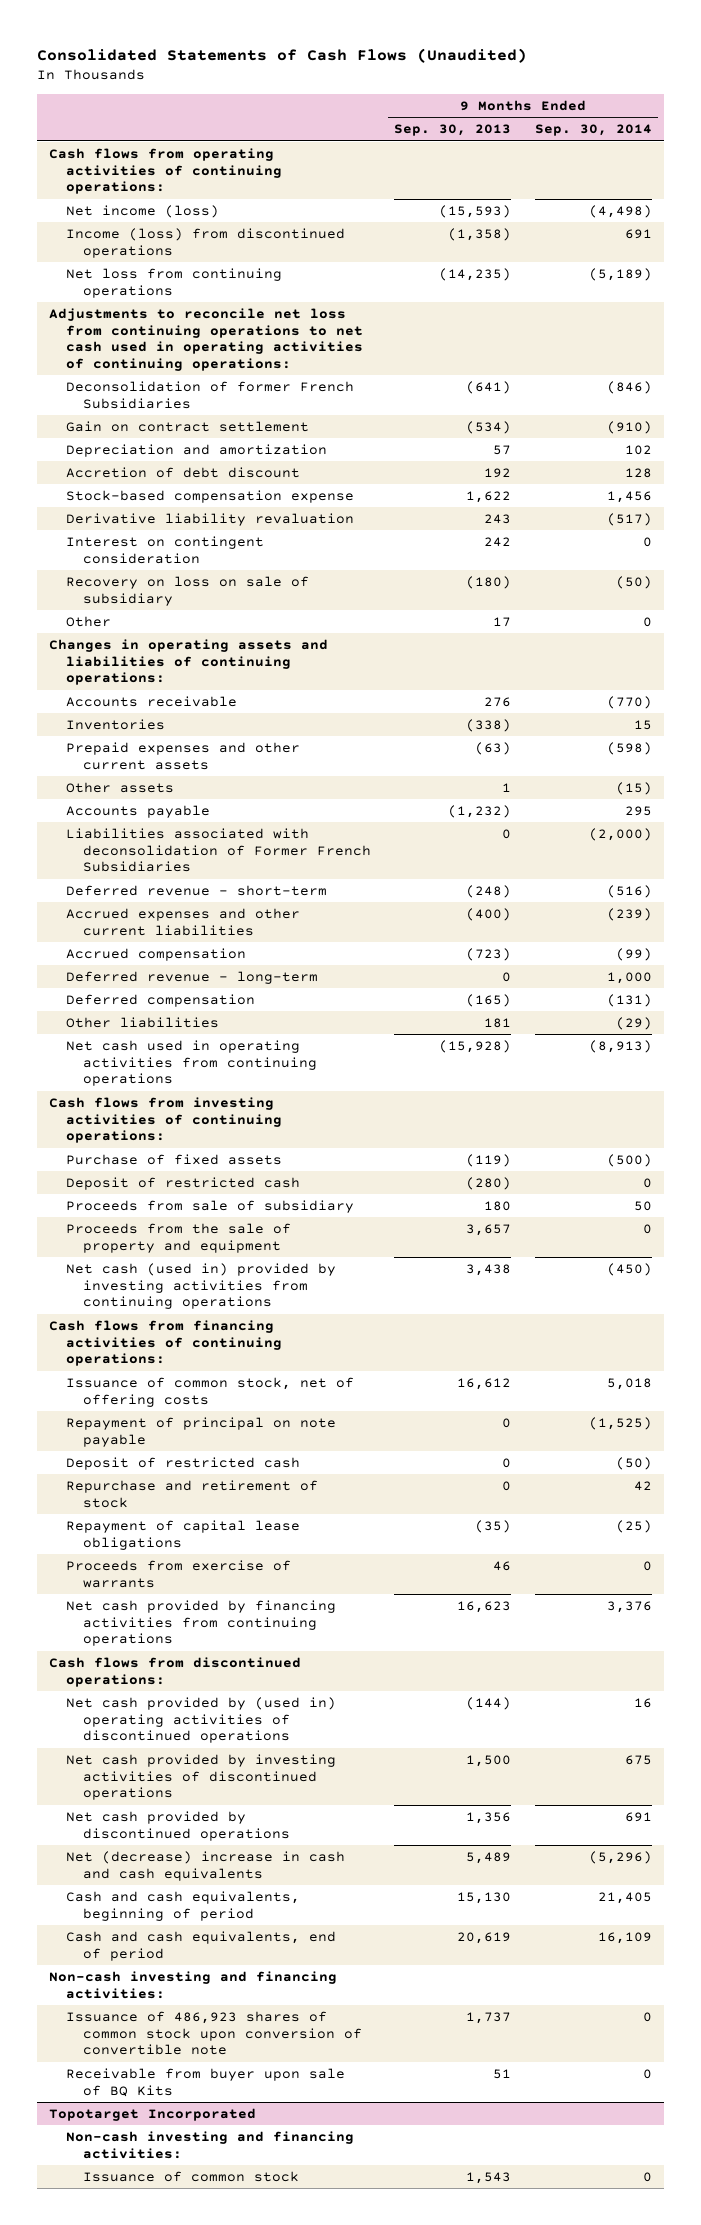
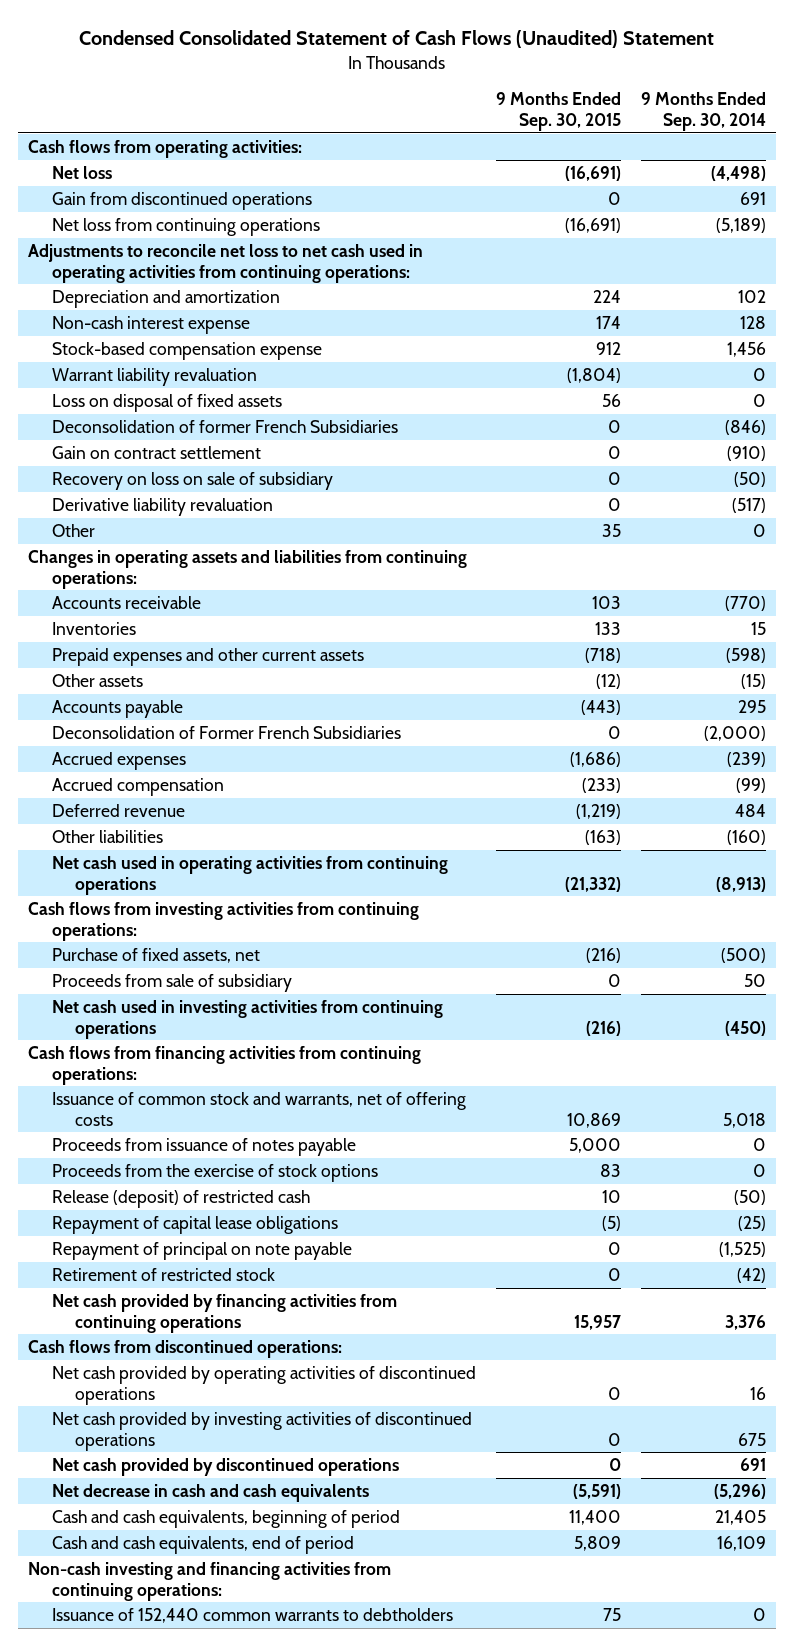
- Consolidated Statements of Cash Flows (Unaudited)
+ Condensed Consolidated Statement of Cash Flows (Unaudited) Statement
- | 9 Months Ended Sep. 30, 2013 | 9 Months Ended Sep. 30, 2014
+ | 9 Months Ended Sep. 30, 2015 | 9 Months Ended Sep. 30, 2014
- Cash flows from operating activities of continuing operations:
- Net income (loss) | (15,593) | (4,498)
- Income (loss) from discontinued operations | (1,358) | 691
+ Cash flows from operating activities:
+ Net loss | (16,691) | (4,498)
+ Gain from discontinued operations | 0 | 691
- Adjustments to reconcile net loss from continuing operations to net cash used in operating activities of continuing operations:
+ Adjustments to reconcile net loss to net cash used in operating activities from continuing operations:
- Accretion of debt discount | 192 | 128
+ Non-cash interest expense | 174 | 128
- Interest on contingent consideration | 242 | 0
+ Warrant liability revaluation | (1,804) | 0
+ Loss on disposal of fixed assets | 56 | 0
moved down: Deconsolidation of former French Subsidiaries | 0 | (846)
moved down: Gain on contract settlement | 0 | (910)
moved down: Derivative liability revaluation | 0 | (517)
- Changes in operating assets and liabilities of continuing operations:
+ Changes in operating assets and liabilities from continuing operations:
- Liabilities associated with deconsolidation of Former French Subsidiaries | 0 | (2,000)
- Deferred revenue - short-term | (248) | (516)
- Accrued expenses and other current liabilities | (400) | (239)
+ Deconsolidation of Former French Subsidiaries | 0 | (2,000)
+ Accrued expenses | (1,686) | (239)
- Deferred revenue - long-term | 0 | 1,000
- Deferred compensation | (165) | (131)
- Other liabilities | 181 | (29)
+ Deferred revenue | (1,219) | 484
+ Other liabilities | (163) | (160)
- Cash flows from investing activities of continuing operations:
- Purchase of fixed assets | (119) | (500)
- Deposit of restricted cash | (280) | 0
+ Cash flows from investing activities from continuing operations:
+ Purchase of fixed assets, net | (216) | (500)
- Proceeds from the sale of property and equipment | 3,657 | 0
- Net cash (used in) provided by investing activities from continuing operations | 3,438 | (450)
- Cash flows from financing activities of continuing operations:
- Issuance of common stock, net of offering costs | 16,612 | 5,018
- Deposit of restricted cash | 0 | (50)
- Repurchase and retirement of stock | 0 | 42
+ Net cash used in investing activities from continuing operations | (216) | (450)
+ Cash flows from financing activities from continuing operations:
+ Issuance of common stock and warrants, net of offering costs | 10,869 | 5,018
+ Proceeds from issuance of notes payable | 5,000 | 0
+ Proceeds from the exercise of stock options | 83 | 0
+ Release (deposit) of restricted cash | 10 | (50)
- Proceeds from exercise of warrants | 46 | 0
moved down: Repayment of principal on note payable | 0 | (1,525)
+ Retirement of restricted stock | 0 | (42)
- Net cash provided by (used in) operating activities of discontinued operations | (144) | 16
+ Net cash provided by operating activities of discontinued operations | 0 | 16
- Net (decrease) increase in cash and cash equivalents | 5,489 | (5,296)
+ Net decrease in cash and cash equivalents | (5,591) | (5,296)
- Non-cash investing and financing activities:
- Issuance of 486,923 shares of common stock upon conversion of convertible note | 1,737 | 0
- Receivable from buyer upon sale of BQ Kits | 51 | 0
- Topotarget Incorporated
- Non-cash investing and financing activities:
- Issuance of common stock | 1,543 | 0
+ Non-cash investing and financing activities from continuing operations:
+ Issuance of 152,440 common warrants to debtholders | 75 | 0

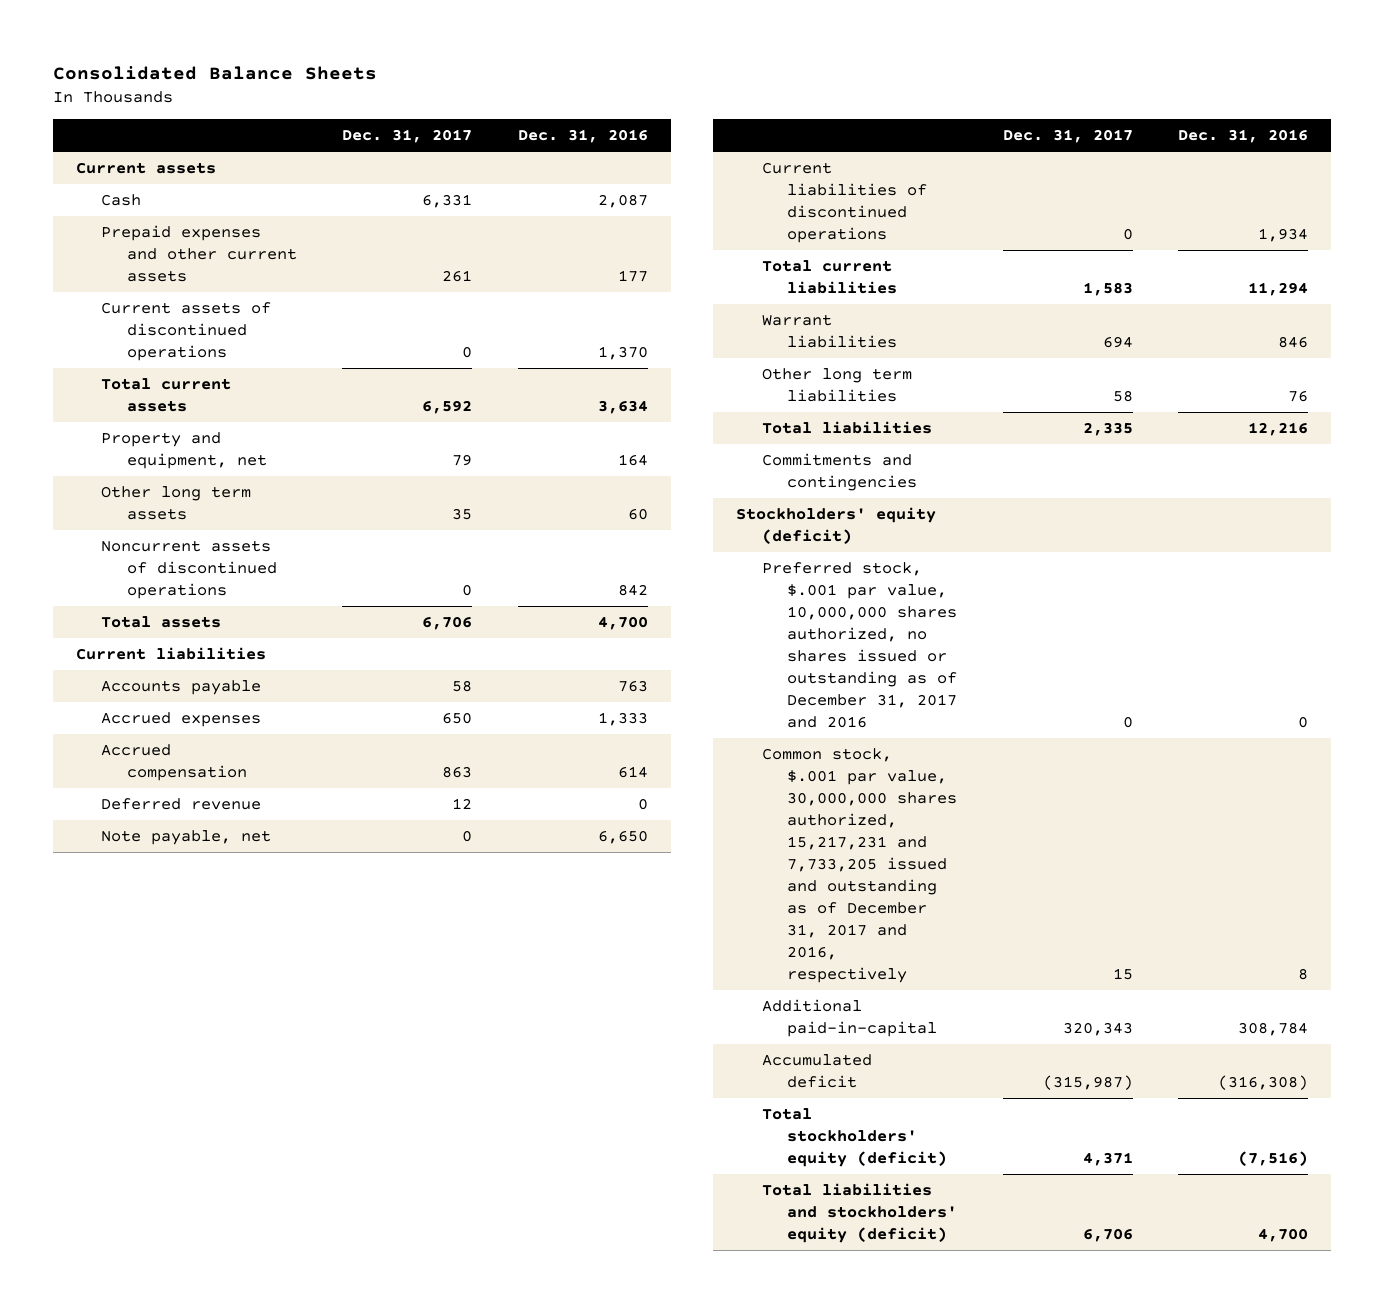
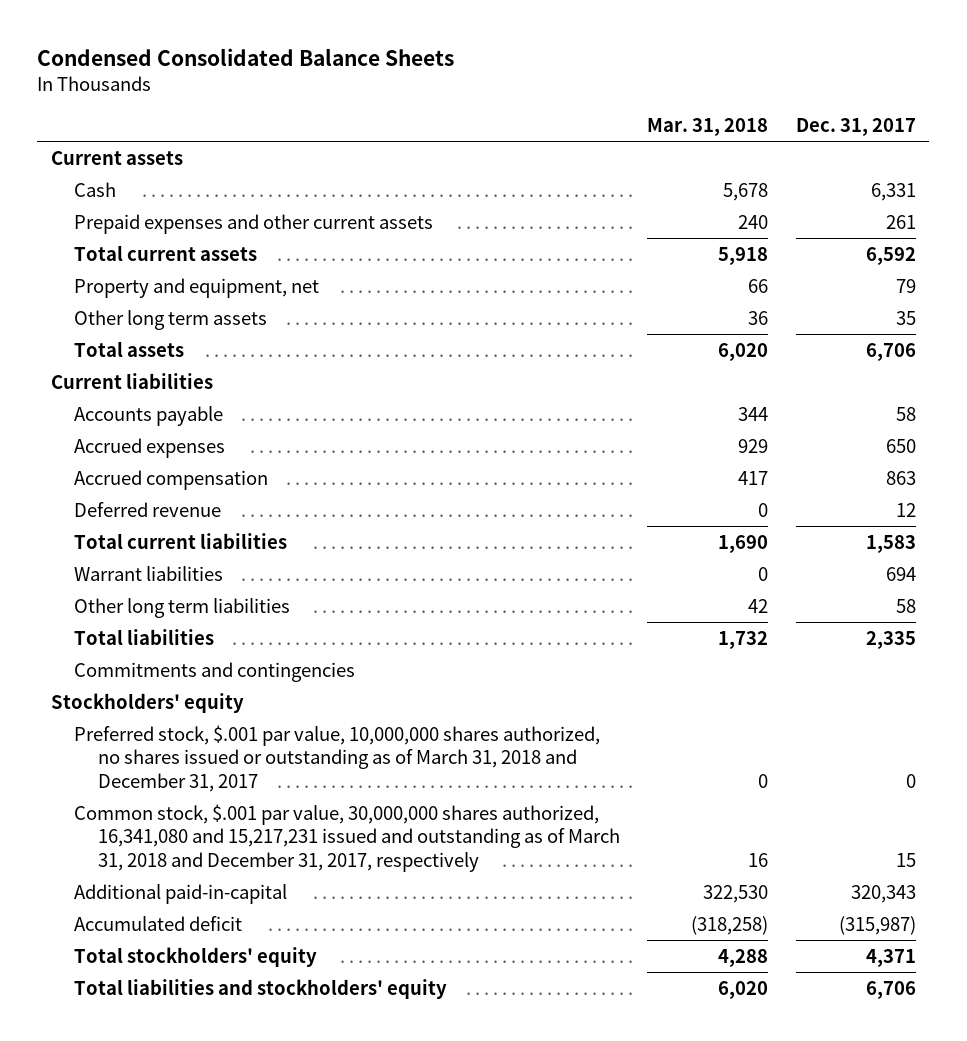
- Consolidated Balance Sheets
+ Condensed Consolidated Balance Sheets
- | Dec. 31, 2017 | Dec. 31, 2016
+ | Mar. 31, 2018 | Dec. 31, 2017
- Current assets of discontinued operations | 0 | 1,370
- Noncurrent assets of discontinued operations | 0 | 842
- Note payable, net | 0 | 6,650
- Current liabilities of discontinued operations | 0 | 1,934
- Stockholders' equity (deficit)
- Preferred stock, $.001 par value, 10,000,000 shares authorized, no shares issued or outstanding as of December 31, 2017 and 2016 | 0 | 0
- Common stock, $.001 par value, 30,000,000 shares authorized, 15,217,231 and 7,733,205 issued and outstanding as of December 31, 2017 and 2016, respectively | 15 | 8
+ Stockholders' equity
+ Preferred stock, $.001 par value, 10,000,000 shares authorized, no shares issued or outstanding as of March 31, 2018 and December 31, 2017 | 0 | 0
+ Common stock, $.001 par value, 30,000,000 shares authorized, 16,341,080 and 15,217,231 issued and outstanding as of March 31, 2018 and December 31, 2017, respectively | 16 | 15
- Total stockholders' equity (deficit) | 4,371 | (7,516)
- Total liabilities and stockholders' equity (deficit) | 6,706 | 4,700
+ Total stockholders' equity | 4,288 | 4,371
+ Total liabilities and stockholders' equity | 6,020 | 6,706

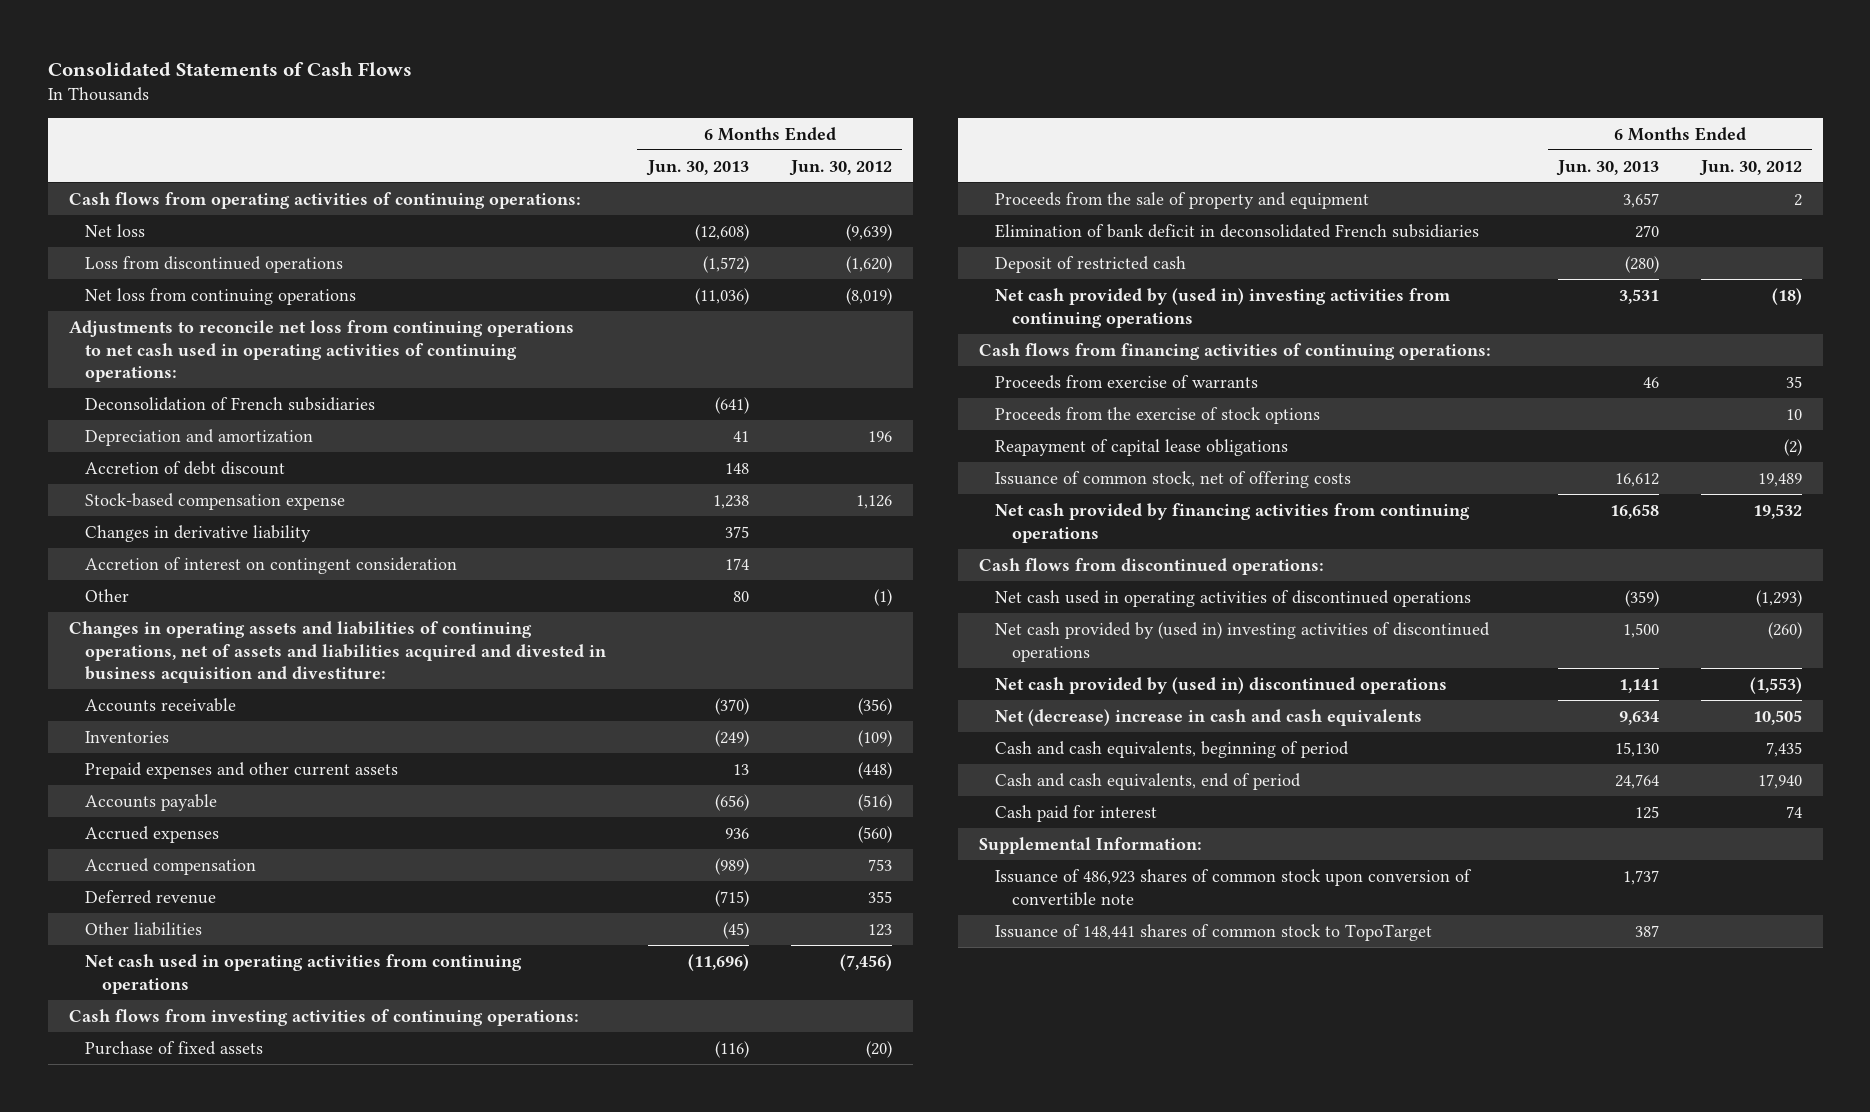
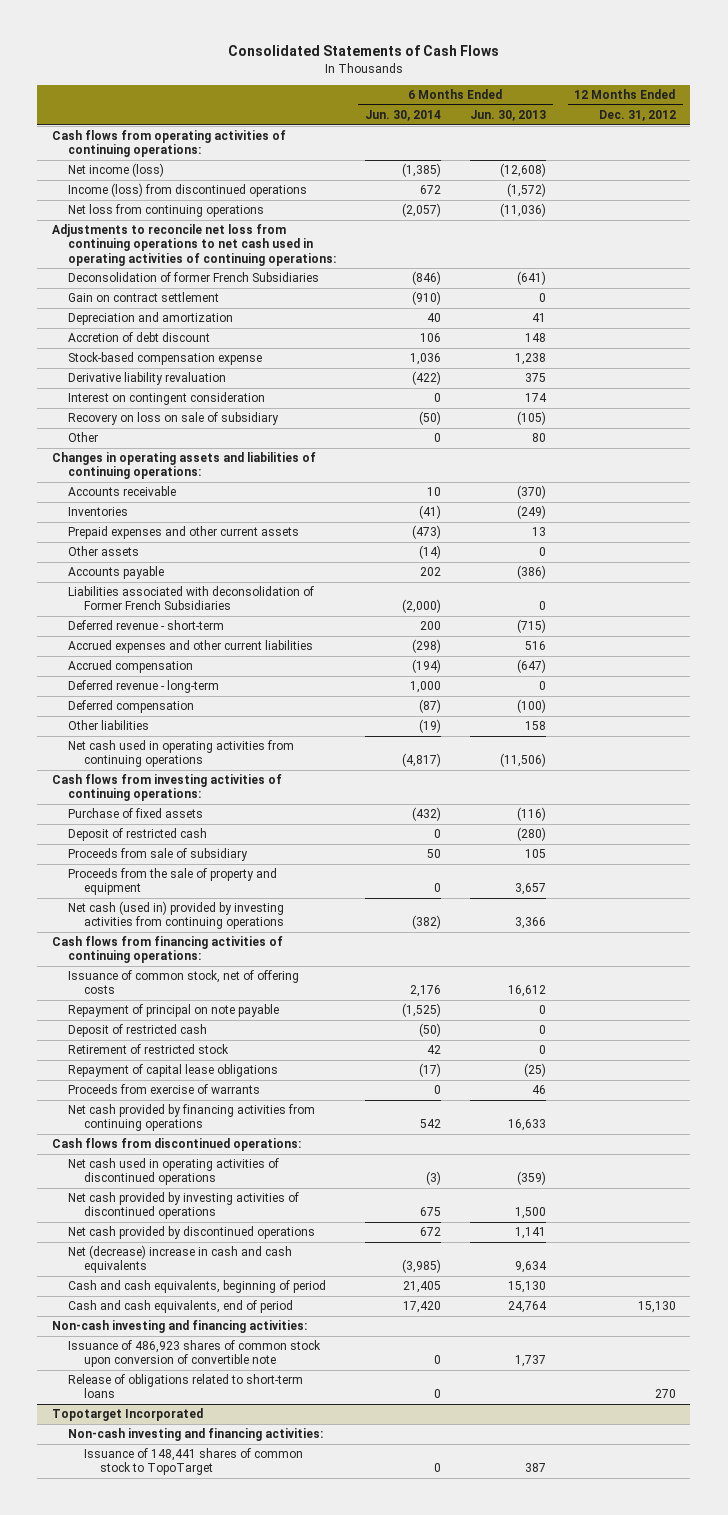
- | 6 Months Ended Jun. 30, 2013 | 6 Months Ended Jun. 30, 2012
+ | 6 Months Ended Jun. 30, 2014 | 6 Months Ended Jun. 30, 2013 | 12 Months Ended Dec. 31, 2012
- Net loss | (12,608) | (9,639)
- Loss from discontinued operations | (1,572) | (1,620)
+ Net income (loss) | (1,385) | (12,608) |
+ Income (loss) from discontinued operations | 672 | (1,572) |
- Deconsolidation of French subsidiaries | (641) |
+ Deconsolidation of former French Subsidiaries | (846) | (641) |
+ Gain on contract settlement | (910) | 0 |
- Changes in derivative liability | 375 |
- Accretion of interest on contingent consideration | 174 |
+ Derivative liability revaluation | (422) | 375 |
+ Interest on contingent consideration | 0 | 174 |
+ Recovery on loss on sale of subsidiary | (50) | (105) |
- Changes in operating assets and liabilities of continuing operations, net of assets and liabilities acquired and divested in business acquisition and divestiture:
+ Changes in operating assets and liabilities of continuing operations:
- Accounts payable | (656) | (516)
- Accrued expenses | 936 | (560)
- Accrued compensation | (989) | 753
- Deferred revenue | (715) | 355
- Other liabilities | (45) | 123
- Net cash used in operating activities from continuing operations | (11,696) | (7,456)
+ Other assets | (14) | 0 |
+ Accounts payable | 202 | (386) |
+ Liabilities associated with deconsolidation of Former French Subsidiaries | (2,000) | 0 |
+ Deferred revenue - short-term | 200 | (715) |
+ Accrued expenses and other current liabilities | (298) | 516 |
+ Accrued compensation | (194) | (647) |
+ Deferred revenue - long-term | 1,000 | 0 |
+ Deferred compensation | (87) | (100) |
+ Other liabilities | (19) | 158 |
+ Net cash used in operating activities from continuing operations | (4,817) | (11,506) |
- Elimination of bank deficit in deconsolidated French subsidiaries | 270 |
- Net cash provided by (used in) investing activities from continuing operations | 3,531 | (18)
+ Proceeds from sale of subsidiary | 50 | 105 |
moved down: Proceeds from the sale of property and equipment | 0 | 3,657 |
+ Net cash (used in) provided by investing activities from continuing operations | (382) | 3,366 |
- Proceeds from the exercise of stock options | | 10
- Reapayment of capital lease obligations | | (2)
- Net cash provided by financing activities from continuing operations | 16,658 | 19,532
+ Repayment of principal on note payable | (1,525) | 0 |
+ Deposit of restricted cash | (50) | 0 |
+ Retirement of restricted stock | 42 | 0 |
+ Repayment of capital lease obligations | (17) | (25) |
moved down: Proceeds from exercise of warrants | 0 | 46 |
+ Net cash provided by financing activities from continuing operations | 542 | 16,633 |
- Net cash provided by (used in) investing activities of discontinued operations | 1,500 | (260)
- Net cash provided by (used in) discontinued operations | 1,141 | (1,553)
+ Net cash provided by investing activities of discontinued operations | 675 | 1,500 |
+ Net cash provided by discontinued operations | 672 | 1,141 |
- Cash paid for interest | 125 | 74
- Supplemental Information:
+ Non-cash investing and financing activities:
+ Release of obligations related to short-term loans | 0 | | 270
+ Topotarget Incorporated
+ Non-cash investing and financing activities:

